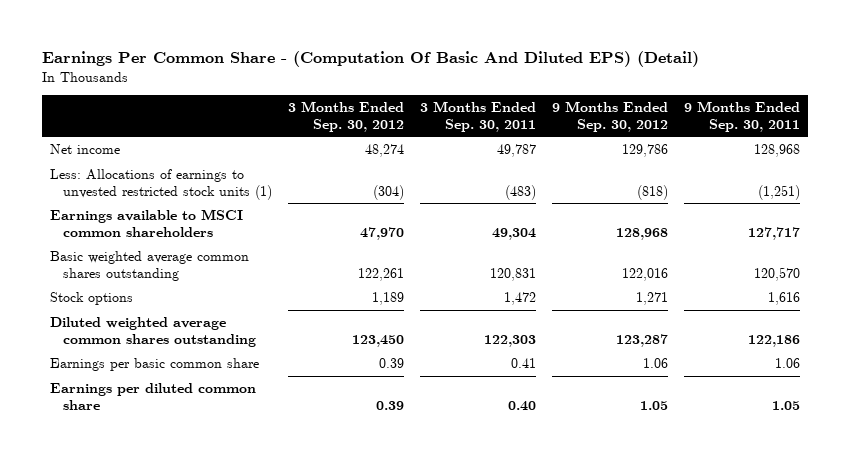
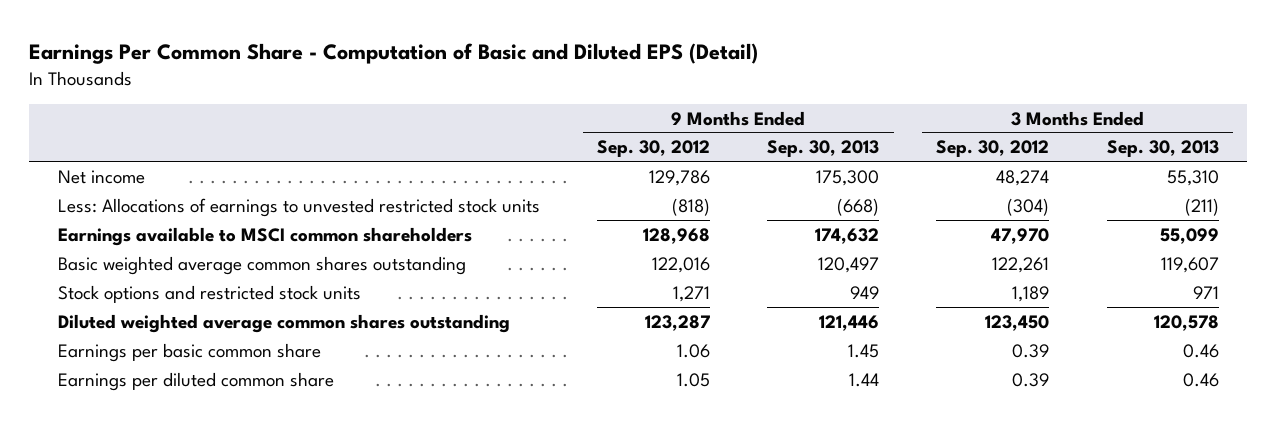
- Earnings Per Common Share - (Computation Of Basic And Diluted EPS) (Detail)
+ Earnings Per Common Share - Computation of Basic and Diluted EPS (Detail)
- | 3 Months Ended Sep. 30, 2012 | 3 Months Ended Sep. 30, 2011 | 9 Months Ended Sep. 30, 2012 | 9 Months Ended Sep. 30, 2011
+ | 9 Months Ended Sep. 30, 2012 | 9 Months Ended Sep. 30, 2013 | 3 Months Ended Sep. 30, 2012 | 3 Months Ended Sep. 30, 2013
- Less: Allocations of earnings to unvested restricted stock units (1) | (304) | (483) | (818) | (1,251)
+ Less: Allocations of earnings to unvested restricted stock units | (818) | (668) | (304) | (211)
- Stock options | 1,189 | 1,472 | 1,271 | 1,616
+ Stock options and restricted stock units | 1,271 | 949 | 1,189 | 971

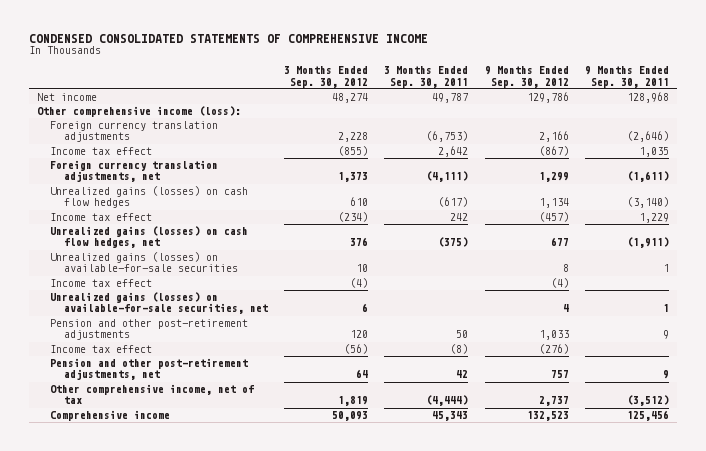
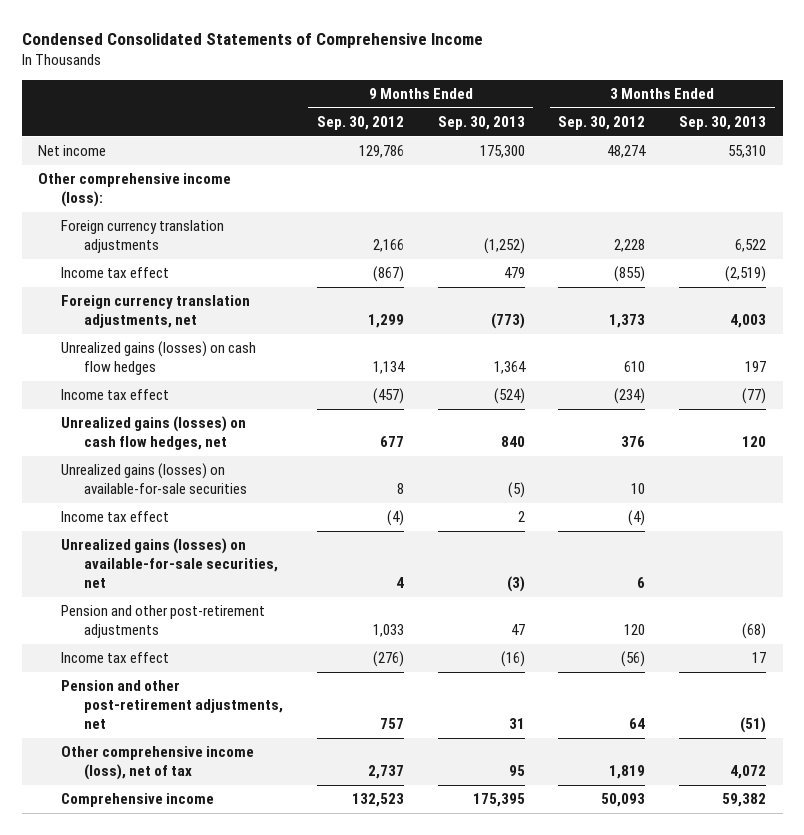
- CONDENSED CONSOLIDATED STATEMENTS OF COMPREHENSIVE INCOME
+ Condensed Consolidated Statements of Comprehensive Income
- | 3 Months Ended Sep. 30, 2012 | 3 Months Ended Sep. 30, 2011 | 9 Months Ended Sep. 30, 2012 | 9 Months Ended Sep. 30, 2011
+ | 9 Months Ended Sep. 30, 2012 | 9 Months Ended Sep. 30, 2013 | 3 Months Ended Sep. 30, 2012 | 3 Months Ended Sep. 30, 2013
- Other comprehensive income, net of tax | 1,819 | (4,444) | 2,737 | (3,512)
+ Other comprehensive income (loss), net of tax | 2,737 | 95 | 1,819 | 4,072

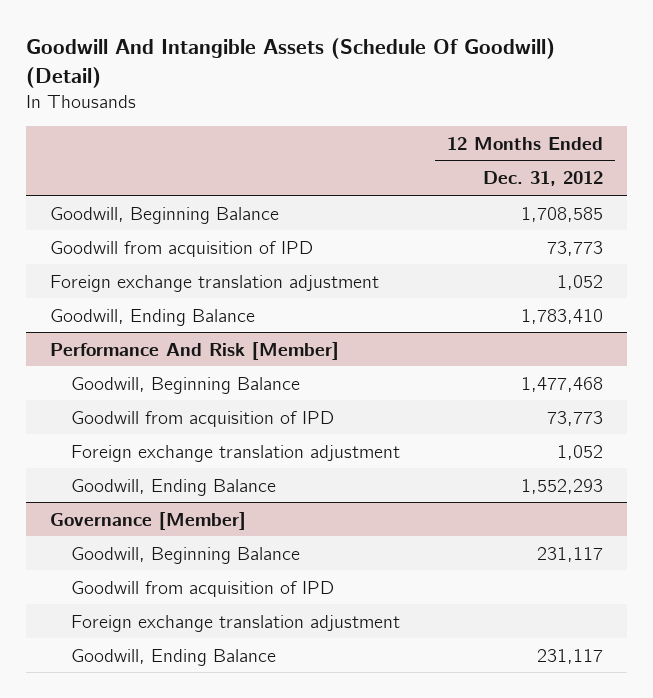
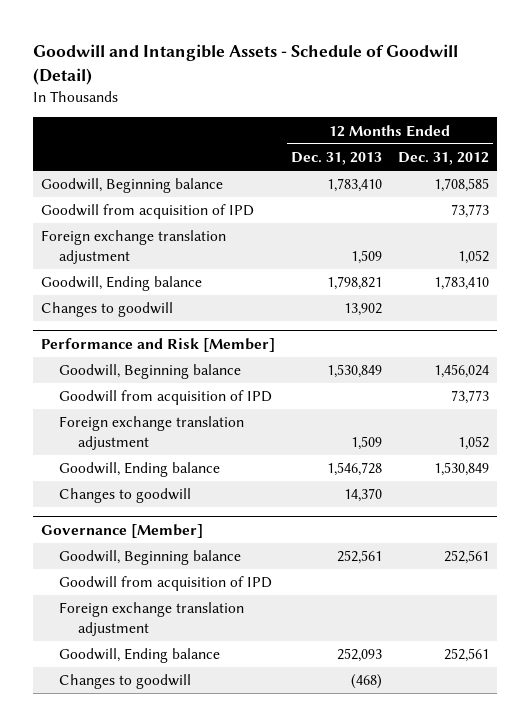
- Goodwill And Intangible Assets (Schedule Of Goodwill) (Detail)
+ Goodwill and Intangible Assets - Schedule of Goodwill (Detail)
- | 12 Months Ended Dec. 31, 2012
+ | 12 Months Ended Dec. 31, 2013 | 12 Months Ended Dec. 31, 2012
- Goodwill, Beginning Balance | 1,708,585
+ Goodwill, Beginning balance | 1,783,410 | 1,708,585
- Goodwill, Ending Balance | 1,783,410
- Performance And Risk [Member]
- Goodwill, Beginning Balance | 1,477,468
+ Goodwill, Ending balance | 1,798,821 | 1,783,410
+ Changes to goodwill | 13,902 |
+ Performance and Risk [Member]
+ Goodwill, Beginning balance | 1,530,849 | 1,456,024
- Goodwill, Ending Balance | 1,552,293
+ Goodwill, Ending balance | 1,546,728 | 1,530,849
+ Changes to goodwill | 14,370 |
@ Governance [Member]
- Goodwill, Beginning Balance | 231,117
+ Goodwill, Beginning balance | 252,561 | 252,561
- Goodwill, Ending Balance | 231,117
+ Goodwill, Ending balance | 252,093 | 252,561
+ Changes to goodwill | (468) |

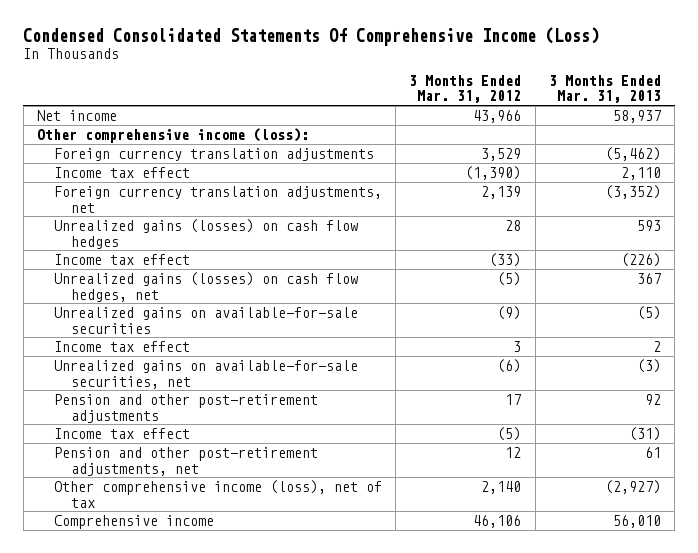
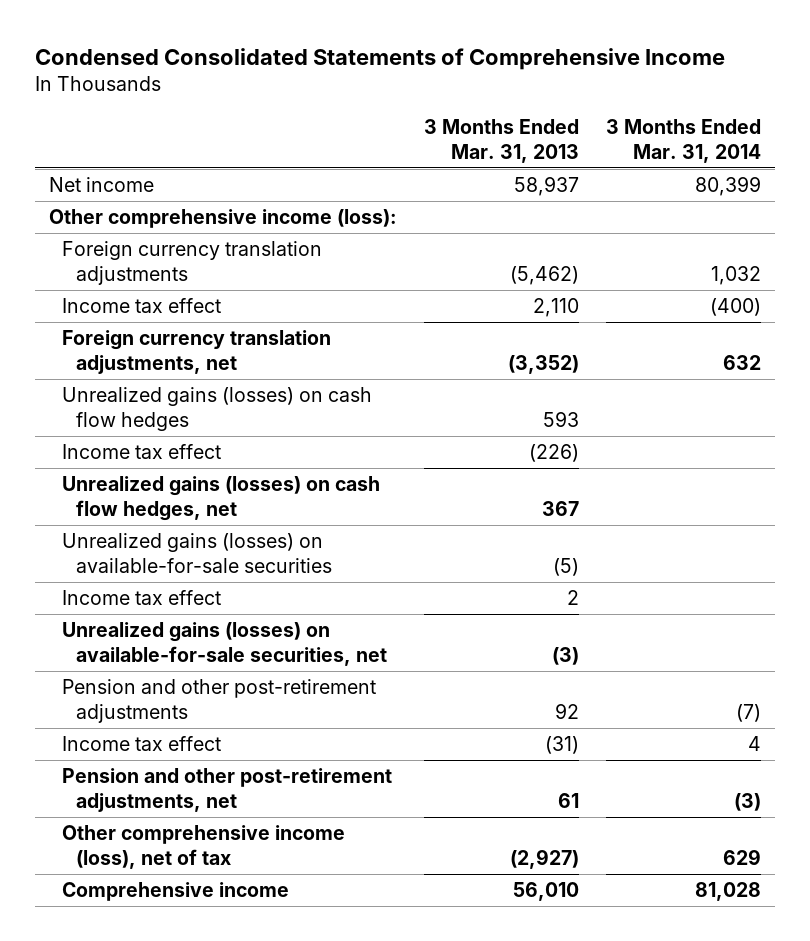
- Condensed Consolidated Statements Of Comprehensive Income (Loss)
+ Condensed Consolidated Statements of Comprehensive Income
- | 3 Months Ended Mar. 31, 2012 | 3 Months Ended Mar. 31, 2013
+ | 3 Months Ended Mar. 31, 2013 | 3 Months Ended Mar. 31, 2014
- Unrealized gains on available-for-sale securities | (9) | (5)
+ Unrealized gains (losses) on available-for-sale securities | (5) |
- Unrealized gains on available-for-sale securities, net | (6) | (3)
+ Unrealized gains (losses) on available-for-sale securities, net | (3) |

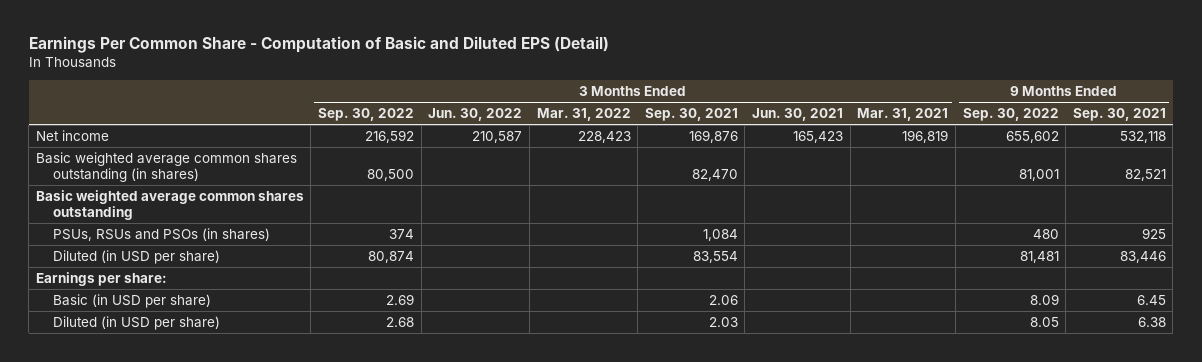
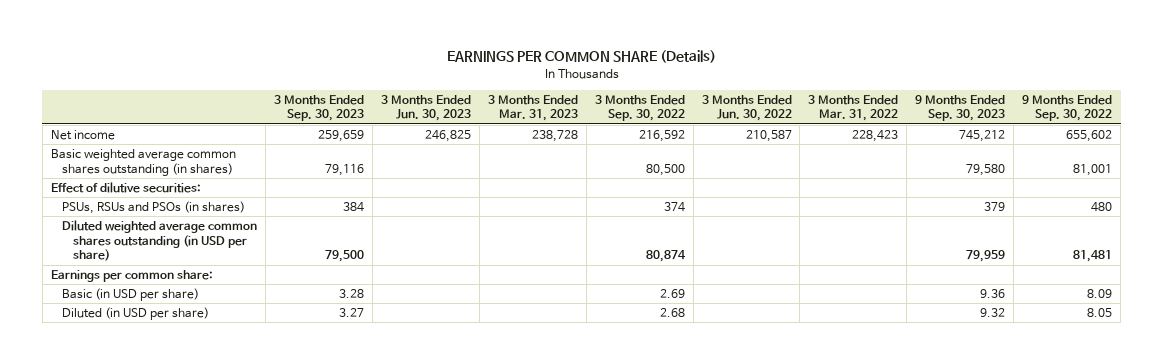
- Earnings Per Common Share - Computation of Basic and Diluted EPS (Detail)
+ EARNINGS PER COMMON SHARE (Details)
- | 3 Months Ended Sep. 30, 2022 | 3 Months Ended Jun. 30, 2022 | 3 Months Ended Mar. 31, 2022 | 3 Months Ended Sep. 30, 2021 | 3 Months Ended Jun. 30, 2021 | 3 Months Ended Mar. 31, 2021 | 9 Months Ended Sep. 30, 2022 | 9 Months Ended Sep. 30, 2021
+ | 3 Months Ended Sep. 30, 2023 | 3 Months Ended Jun. 30, 2023 | 3 Months Ended Mar. 31, 2023 | 3 Months Ended Sep. 30, 2022 | 3 Months Ended Jun. 30, 2022 | 3 Months Ended Mar. 31, 2022 | 9 Months Ended Sep. 30, 2023 | 9 Months Ended Sep. 30, 2022
- Basic weighted average common shares outstanding
+ Effect of dilutive securities:
- Diluted (in USD per share) | 80,874 | | | 83,554 | | | 81,481 | 83,446
- Earnings per share:
+ Diluted weighted average common shares outstanding (in USD per share) | 79,500 | | | 80,874 | | | 79,959 | 81,481
+ Earnings per common share:

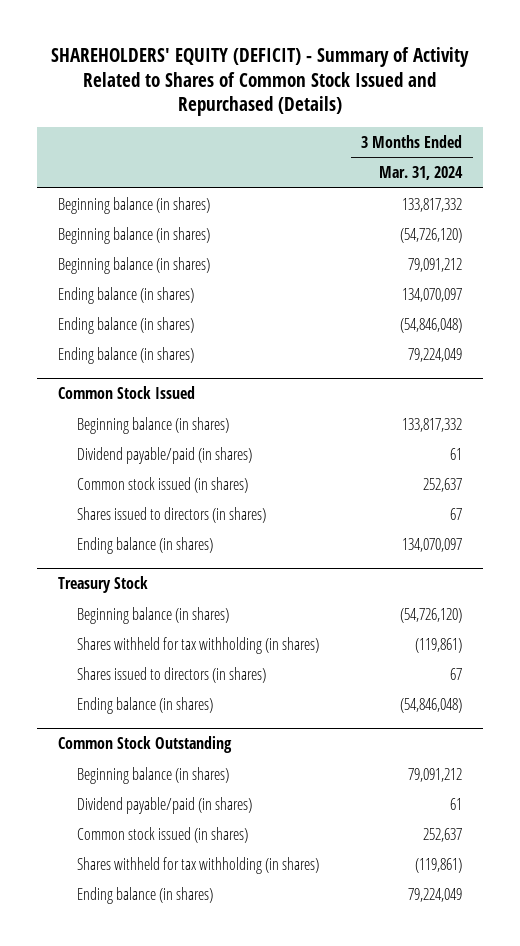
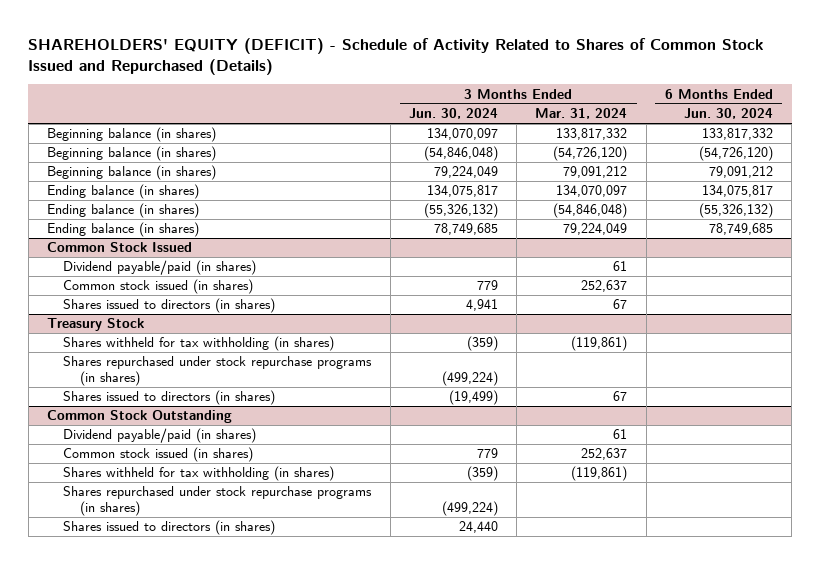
- SHAREHOLDERS' EQUITY (DEFICIT) - Summary of Activity Related to Shares of Common Stock Issued and Repurchased (Details)
+ SHAREHOLDERS' EQUITY (DEFICIT) - Schedule of Activity Related to Shares of Common Stock Issued and Repurchased (Details)
- | 3 Months Ended Mar. 31, 2024
+ | 3 Months Ended Jun. 30, 2024 | 3 Months Ended Mar. 31, 2024 | 6 Months Ended Jun. 30, 2024
@ Common Stock Issued
- Beginning balance (in shares) | 133,817,332
- Ending balance (in shares) | 134,070,097
@ Treasury Stock
- Beginning balance (in shares) | (54,726,120)
+ Shares repurchased under stock repurchase programs (in shares) | (499,224) | |
- Ending balance (in shares) | (54,846,048)
@ Common Stock Outstanding
- Beginning balance (in shares) | 79,091,212
- Ending balance (in shares) | 79,224,049
+ Shares repurchased under stock repurchase programs (in shares) | (499,224) | |
+ Shares issued to directors (in shares) | 24,440 | |

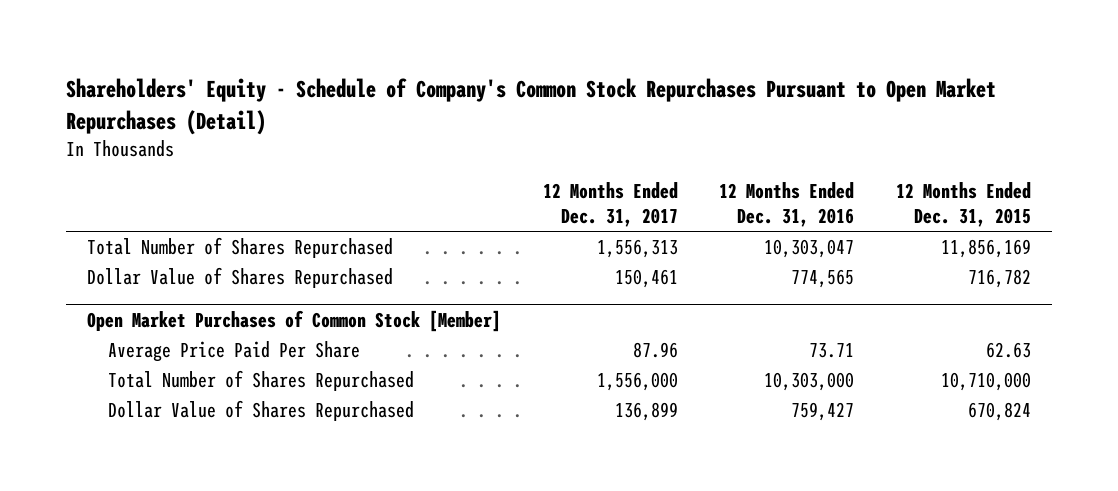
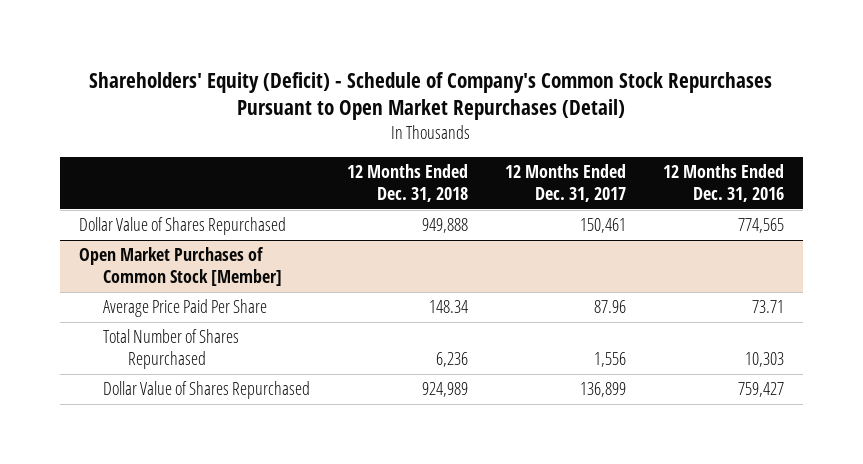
- Shareholders' Equity - Schedule of Company's Common Stock Repurchases Pursuant to Open Market Repurchases (Detail)
+ Shareholders' Equity (Deficit) - Schedule of Company's Common Stock Repurchases Pursuant to Open Market Repurchases (Detail)
- | 12 Months Ended Dec. 31, 2017 | 12 Months Ended Dec. 31, 2016 | 12 Months Ended Dec. 31, 2015
+ | 12 Months Ended Dec. 31, 2018 | 12 Months Ended Dec. 31, 2017 | 12 Months Ended Dec. 31, 2016
- Total Number of Shares Repurchased | 1,556,313 | 10,303,047 | 11,856,169
@ Open Market Purchases of Common Stock [Member]
- Total Number of Shares Repurchased | 1,556,000 | 10,303,000 | 10,710,000
+ Total Number of Shares Repurchased | 6,236 | 1,556 | 10,303

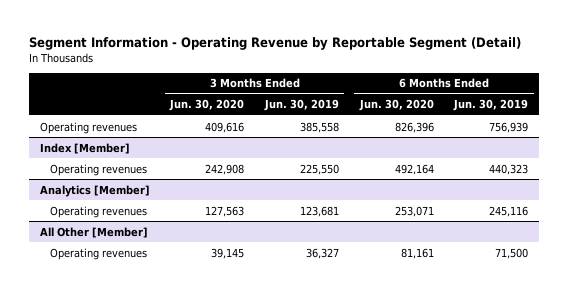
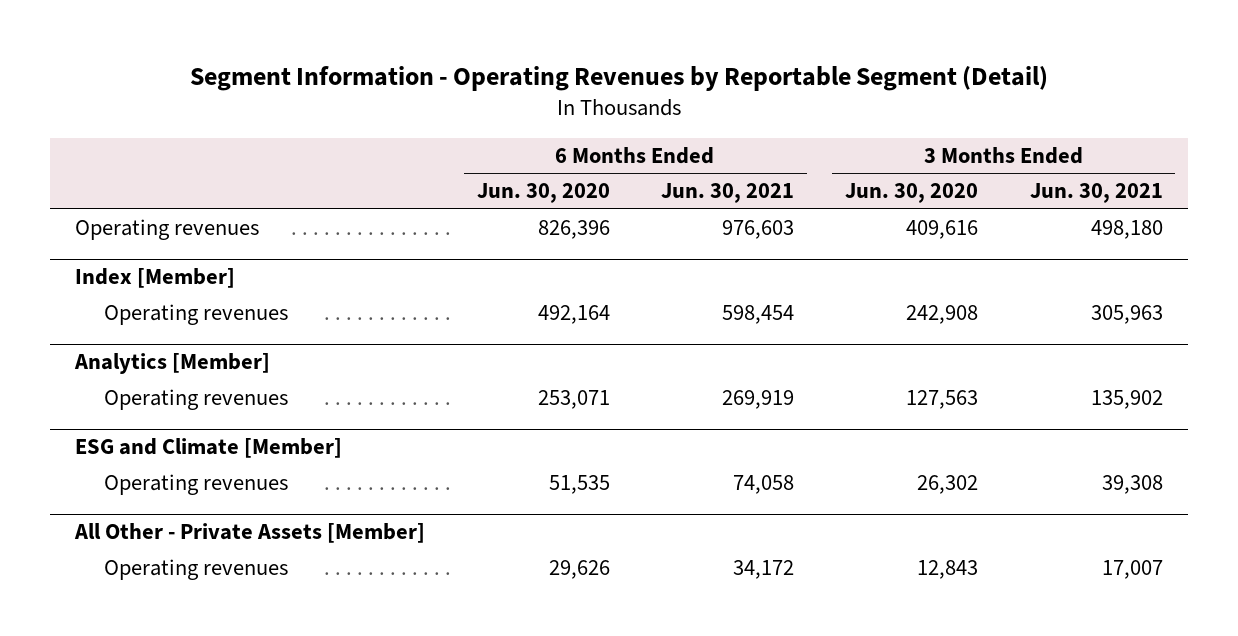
- Segment Information - Operating Revenue by Reportable Segment (Detail)
+ Segment Information - Operating Revenues by Reportable Segment (Detail)
- | 3 Months Ended Jun. 30, 2020 | 3 Months Ended Jun. 30, 2019 | 6 Months Ended Jun. 30, 2020 | 6 Months Ended Jun. 30, 2019
+ | 6 Months Ended Jun. 30, 2020 | 6 Months Ended Jun. 30, 2021 | 3 Months Ended Jun. 30, 2020 | 3 Months Ended Jun. 30, 2021
- All Other [Member]
- Operating revenues | 39,145 | 36,327 | 81,161 | 71,500
+ ESG and Climate [Member]
+ Operating revenues | 51,535 | 74,058 | 26,302 | 39,308
+ All Other - Private Assets [Member]
+ Operating revenues | 29,626 | 34,172 | 12,843 | 17,007

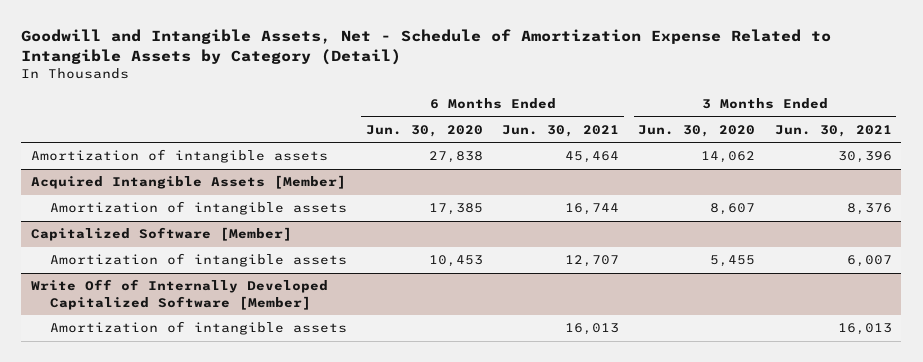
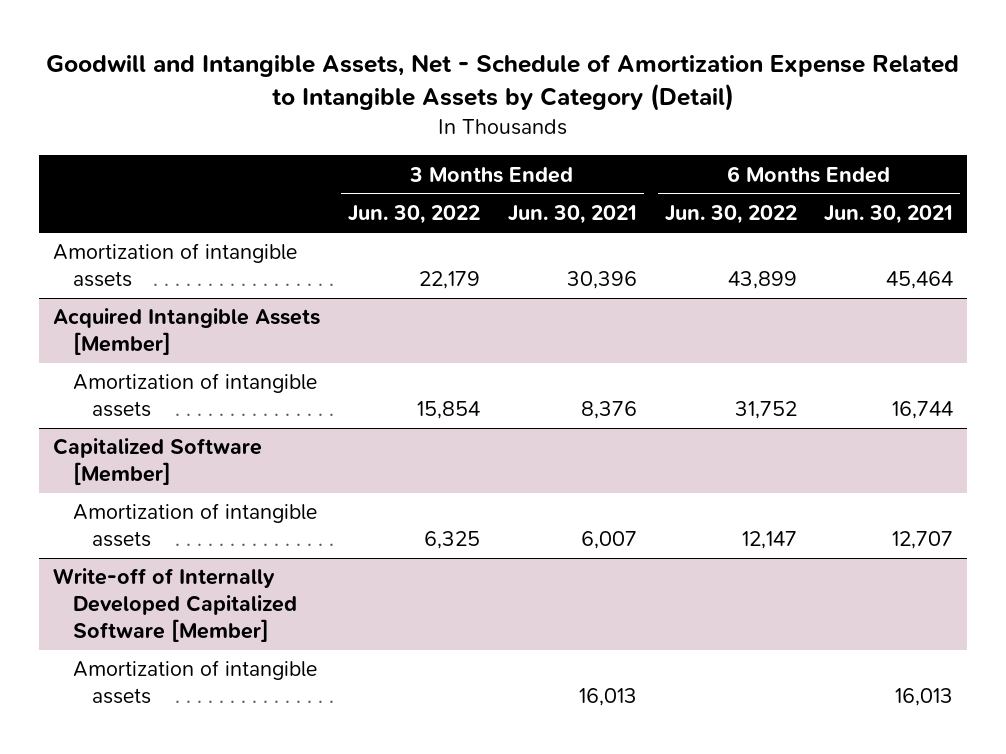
- | 6 Months Ended Jun. 30, 2020 | 6 Months Ended Jun. 30, 2021 | 3 Months Ended Jun. 30, 2020 | 3 Months Ended Jun. 30, 2021
+ | 3 Months Ended Jun. 30, 2022 | 3 Months Ended Jun. 30, 2021 | 6 Months Ended Jun. 30, 2022 | 6 Months Ended Jun. 30, 2021
- Write Off of Internally Developed Capitalized Software [Member]
+ Write-off of Internally Developed Capitalized Software [Member]

